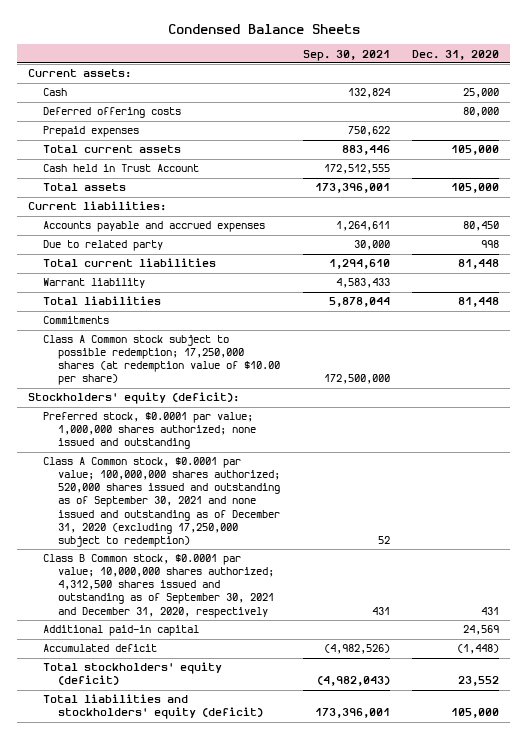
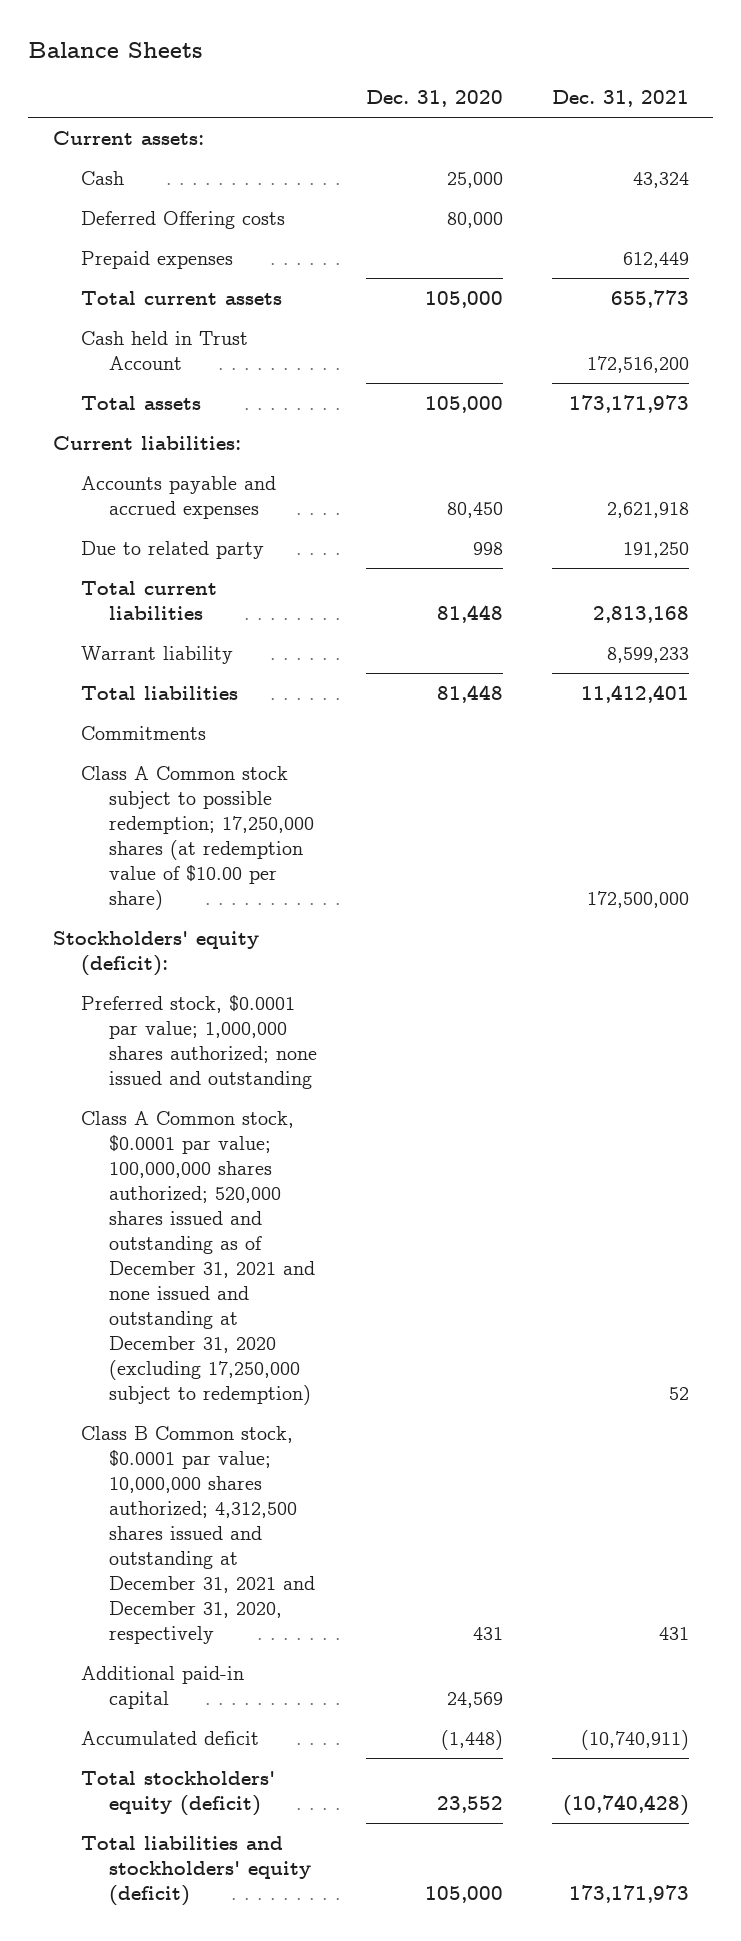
- Condensed Balance Sheets
+ Balance Sheets
- | Sep. 30, 2021 | Dec. 31, 2020
+ | Dec. 31, 2020 | Dec. 31, 2021
- Deferred offering costs | | 80,000
+ Deferred Offering costs | 80,000 |
- Class A Common stock, $0.0001 par value; 100,000,000 shares authorized; 520,000 shares issued and outstanding as of September 30, 2021 and none issued and outstanding as of December 31, 2020 (excluding 17,250,000 subject to redemption) | 52 |
- Class B Common stock, $0.0001 par value; 10,000,000 shares authorized; 4,312,500 shares issued and outstanding as of September 30, 2021 and December 31, 2020, respectively | 431 | 431
+ Class A Common stock, $0.0001 par value; 100,000,000 shares authorized; 520,000 shares issued and outstanding as of December 31, 2021 and none issued and outstanding at December 31, 2020 (excluding 17,250,000 subject to redemption) | | 52
+ Class B Common stock, $0.0001 par value; 10,000,000 shares authorized; 4,312,500 shares issued and outstanding at December 31, 2021 and December 31, 2020, respectively | 431 | 431

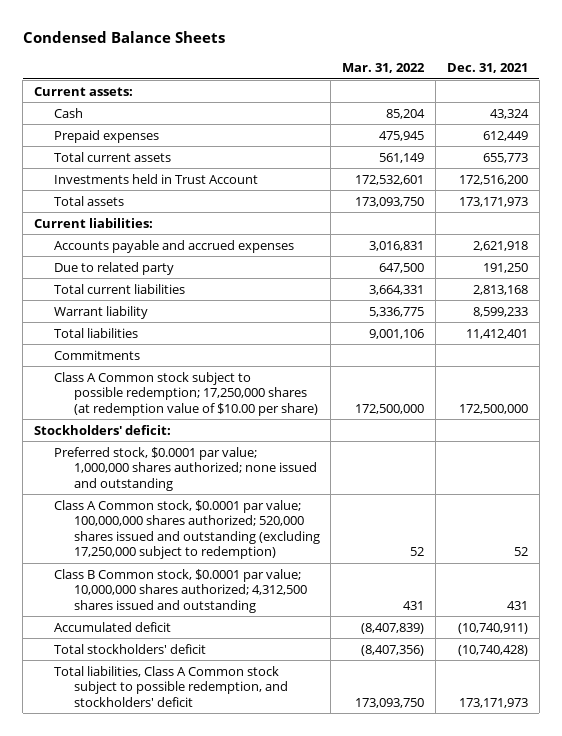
- Balance Sheets
+ Condensed Balance Sheets
- | Dec. 31, 2020 | Dec. 31, 2021
+ | Mar. 31, 2022 | Dec. 31, 2021
- Deferred Offering costs | 80,000 |
- Cash held in Trust Account | | 172,516,200
+ Investments held in Trust Account | 172,532,601 | 172,516,200
- Stockholders' equity (deficit):
+ Stockholders' deficit:
- Class A Common stock, $0.0001 par value; 100,000,000 shares authorized; 520,000 shares issued and outstanding as of December 31, 2021 and none issued and outstanding at December 31, 2020 (excluding 17,250,000 subject to redemption) | | 52
- Class B Common stock, $0.0001 par value; 10,000,000 shares authorized; 4,312,500 shares issued and outstanding at December 31, 2021 and December 31, 2020, respectively | 431 | 431
- Additional paid-in capital | 24,569 |
+ Class A Common stock, $0.0001 par value; 100,000,000 shares authorized; 520,000 shares issued and outstanding (excluding 17,250,000 subject to redemption) | 52 | 52
+ Class B Common stock, $0.0001 par value; 10,000,000 shares authorized; 4,312,500 shares issued and outstanding | 431 | 431
- Total stockholders' equity (deficit) | 23,552 | (10,740,428)
- Total liabilities and stockholders' equity (deficit) | 105,000 | 173,171,973
+ Total stockholders' deficit | (8,407,356) | (10,740,428)
+ Total liabilities, Class A Common stock subject to possible redemption, and stockholders' deficit | 173,093,750 | 173,171,973

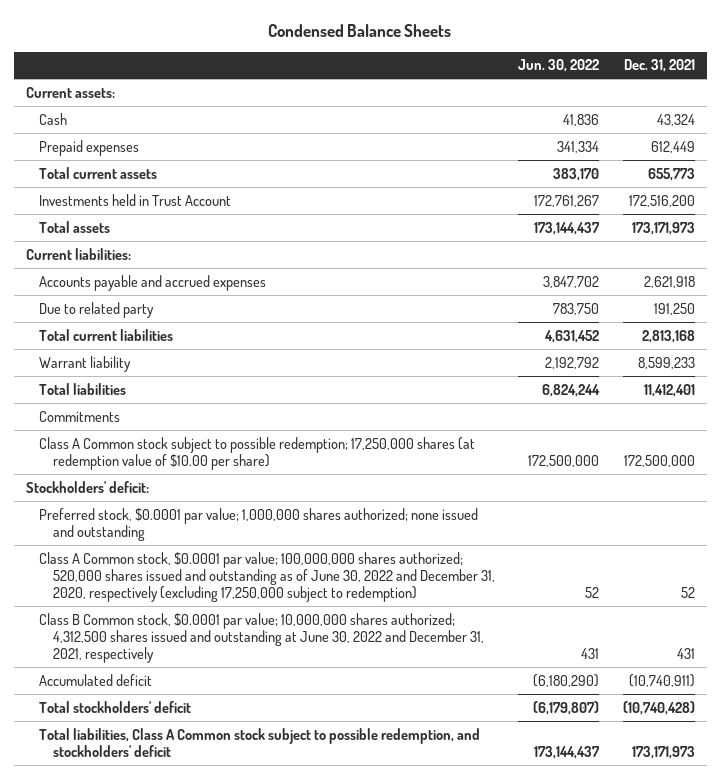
- | Mar. 31, 2022 | Dec. 31, 2021
+ | Jun. 30, 2022 | Dec. 31, 2021
- Class A Common stock, $0.0001 par value; 100,000,000 shares authorized; 520,000 shares issued and outstanding (excluding 17,250,000 subject to redemption) | 52 | 52
- Class B Common stock, $0.0001 par value; 10,000,000 shares authorized; 4,312,500 shares issued and outstanding | 431 | 431
+ Class A Common stock, $0.0001 par value; 100,000,000 shares authorized; 520,000 shares issued and outstanding as of June 30, 2022 and December 31, 2020, respectively (excluding 17,250,000 subject to redemption) | 52 | 52
+ Class B Common stock, $0.0001 par value; 10,000,000 shares authorized; 4,312,500 shares issued and outstanding at June 30, 2022 and December 31, 2021, respectively | 431 | 431

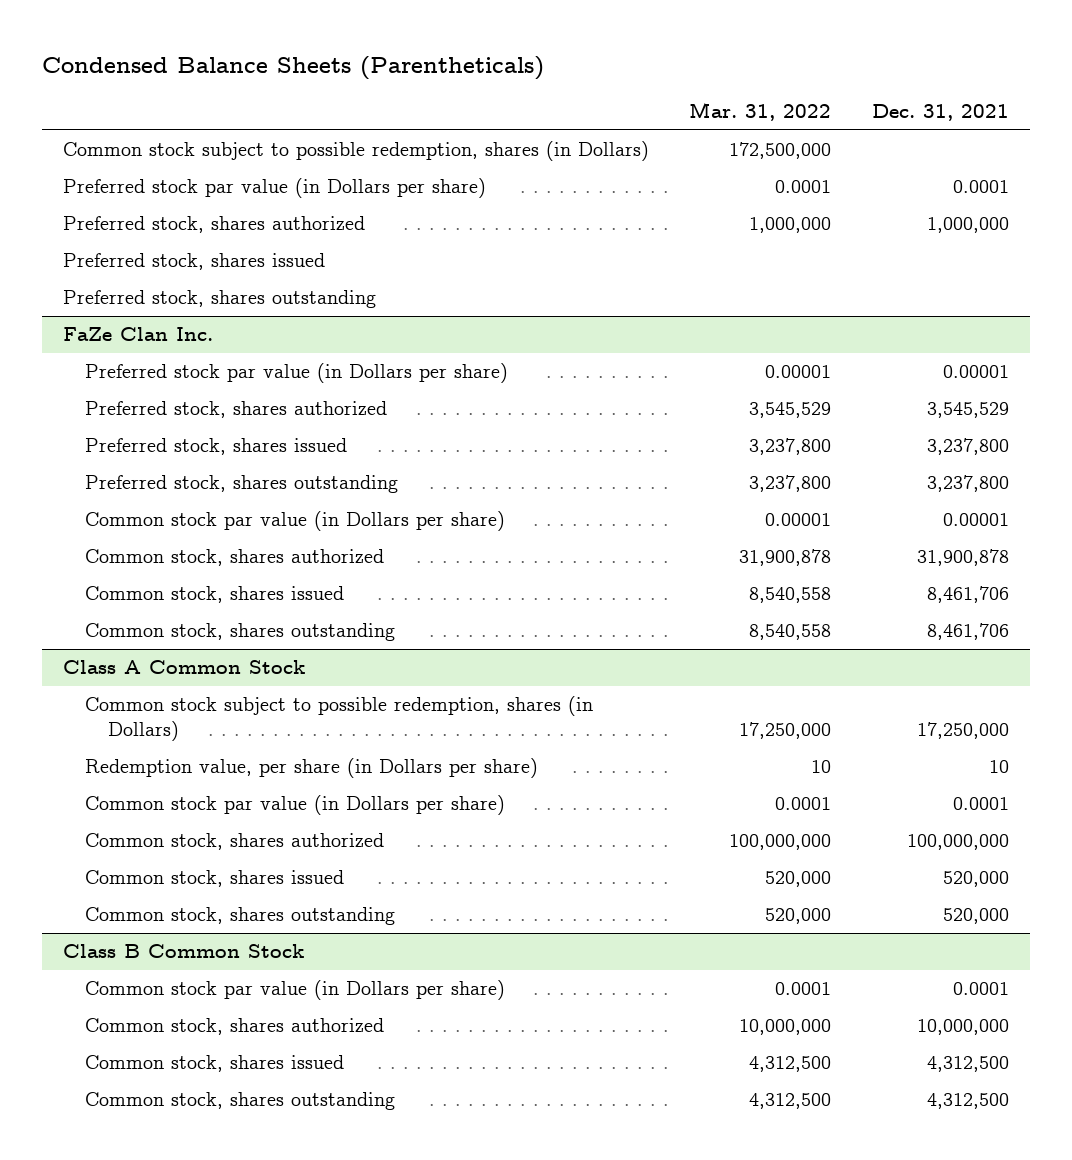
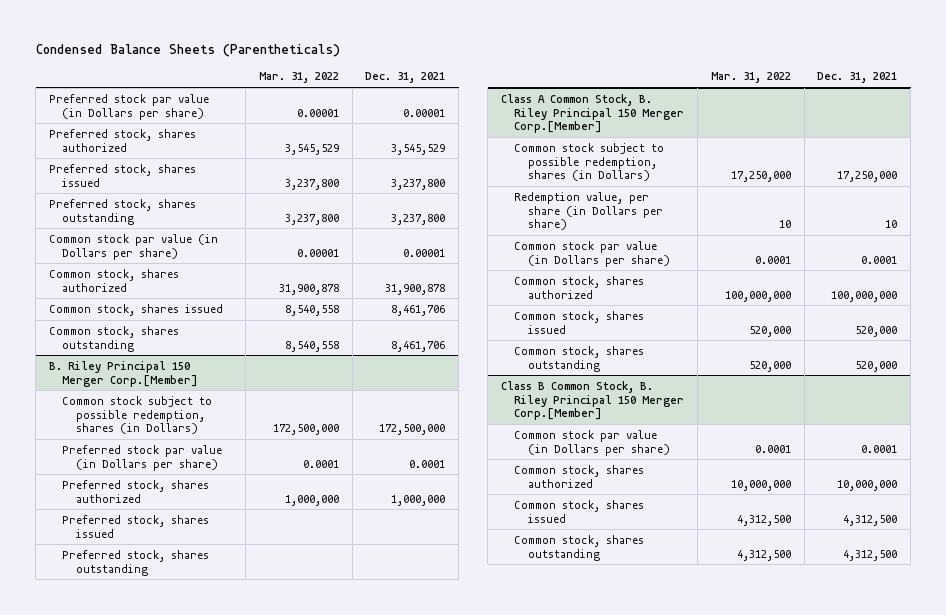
- Common stock subject to possible redemption, shares (in Dollars) | 172,500,000 |
- Preferred stock par value (in Dollars per share) | 0.0001 | 0.0001
- Preferred stock, shares authorized | 1,000,000 | 1,000,000
- Preferred stock, shares issued
- Preferred stock, shares outstanding
- FaZe Clan Inc.
- Class A Common Stock
+ B. Riley Principal 150 Merger Corp.[Member]
+ Common stock subject to possible redemption, shares (in Dollars) | 172,500,000 | 172,500,000
+ Preferred stock par value (in Dollars per share) | 0.0001 | 0.0001
+ Preferred stock, shares authorized | 1,000,000 | 1,000,000
+ Preferred stock, shares issued
+ Preferred stock, shares outstanding
+ Class A Common Stock, B. Riley Principal 150 Merger Corp.[Member]
- Class B Common Stock
+ Class B Common Stock, B. Riley Principal 150 Merger Corp.[Member]

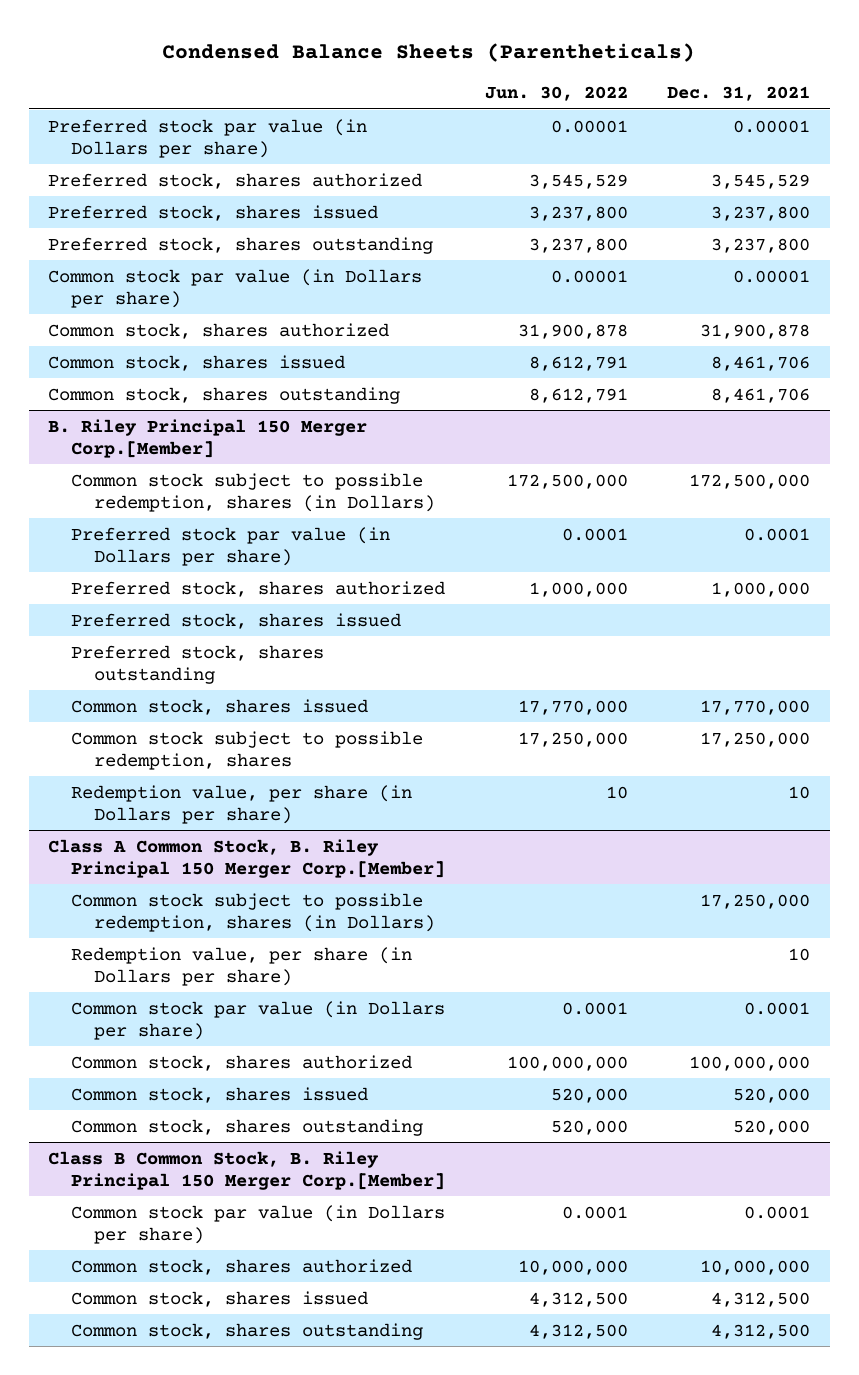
- | Mar. 31, 2022 | Dec. 31, 2021
+ | Jun. 30, 2022 | Dec. 31, 2021
@ B. Riley Principal 150 Merger Corp.[Member]
+ Common stock, shares issued | 17,770,000 | 17,770,000
+ Common stock subject to possible redemption, shares | 17,250,000 | 17,250,000
+ Redemption value, per share (in Dollars per share) | 10 | 10

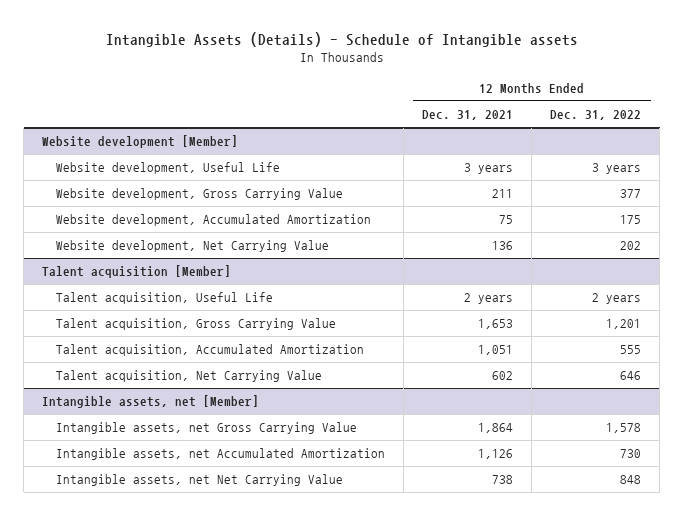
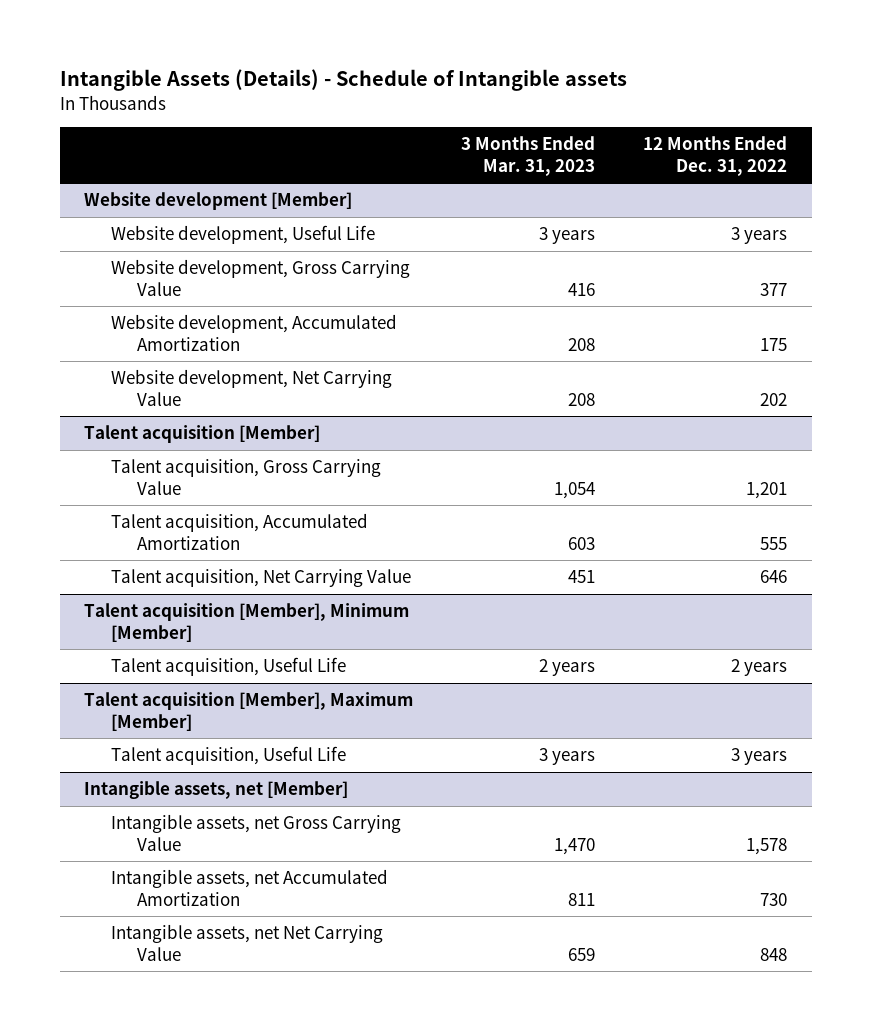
- | 12 Months Ended Dec. 31, 2021 | 12 Months Ended Dec. 31, 2022
+ | 3 Months Ended Mar. 31, 2023 | 12 Months Ended Dec. 31, 2022
@ Talent acquisition [Member]
- Talent acquisition, Useful Life | 2 years | 2 years
+ Talent acquisition [Member], Minimum [Member]
+ Talent acquisition, Useful Life | 2 years | 2 years
+ Talent acquisition [Member], Maximum [Member]
+ Talent acquisition, Useful Life | 3 years | 3 years

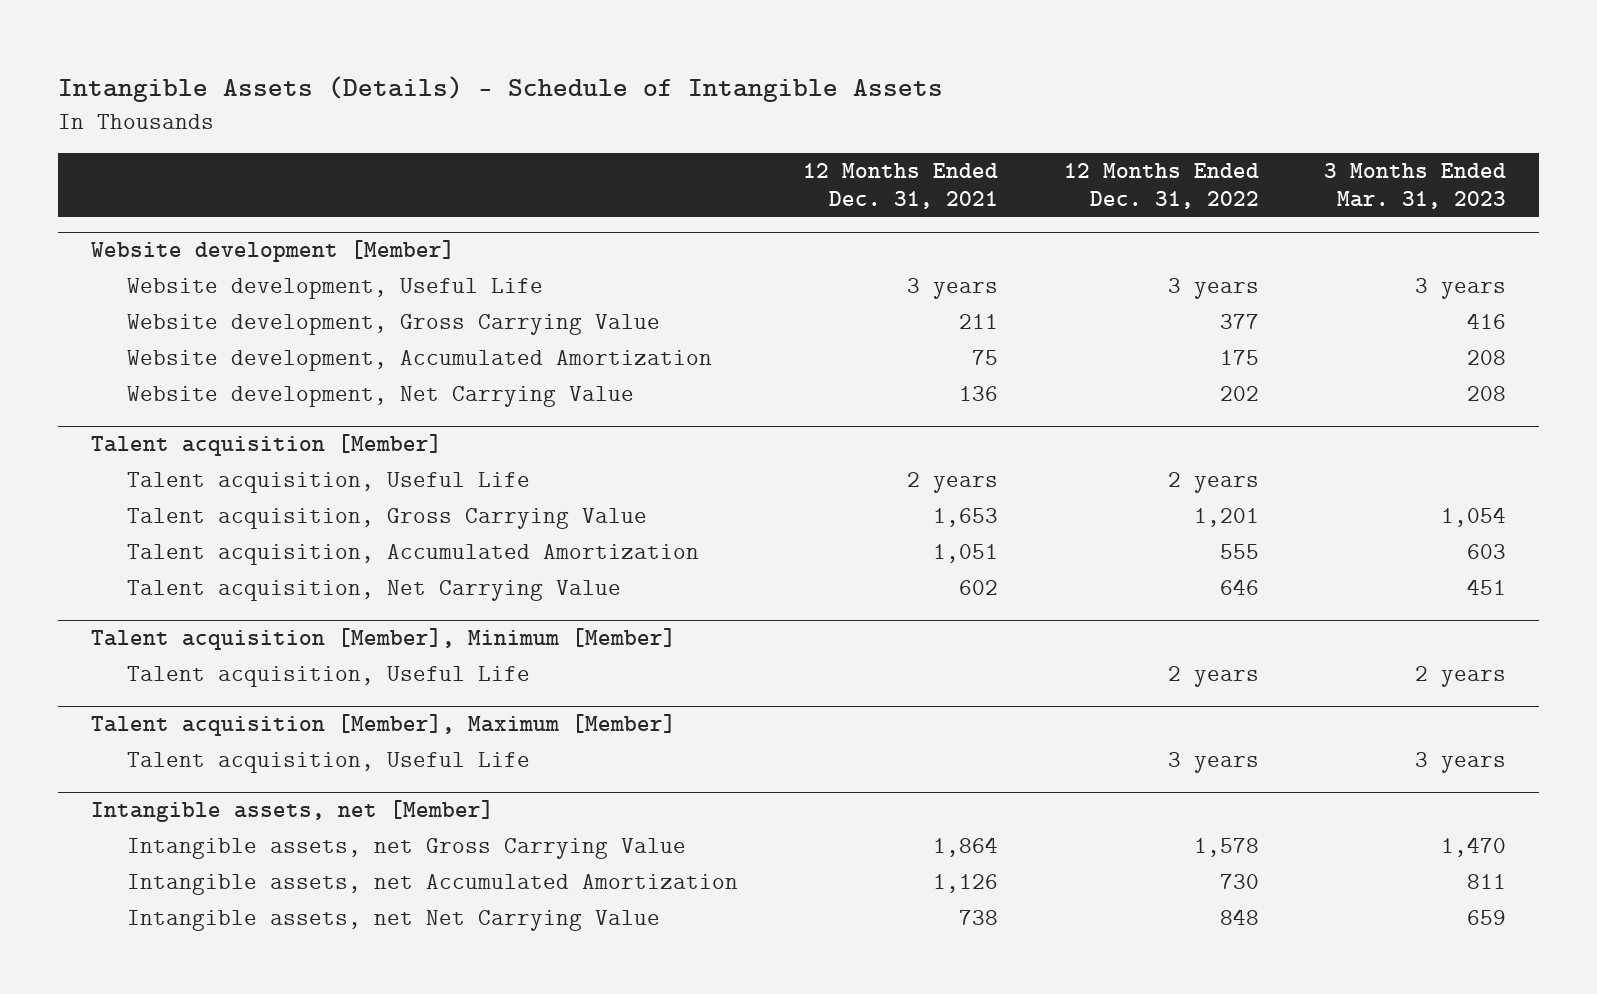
- Intangible Assets (Details) - Schedule of Intangible assets
+ Intangible Assets (Details) - Schedule of Intangible Assets
- | 3 Months Ended Mar. 31, 2023 | 12 Months Ended Dec. 31, 2022
+ | 12 Months Ended Dec. 31, 2021 | 12 Months Ended Dec. 31, 2022 | 3 Months Ended Mar. 31, 2023
@ Talent acquisition [Member]
+ Talent acquisition, Useful Life | 2 years | 2 years |

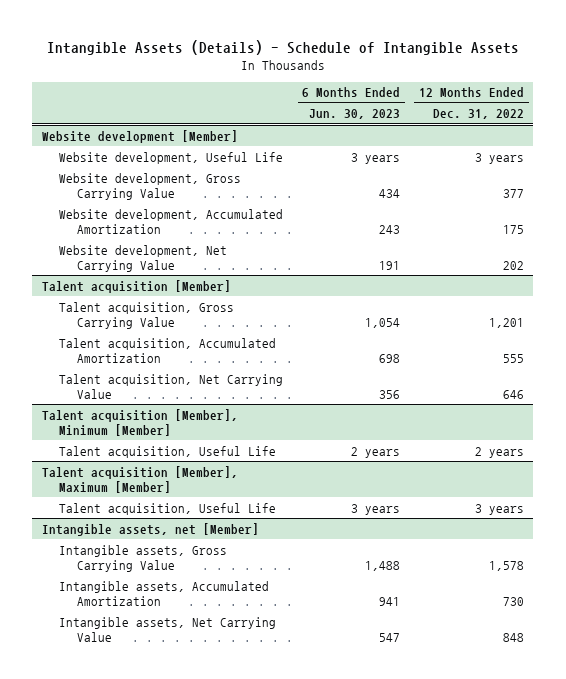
- | 12 Months Ended Dec. 31, 2021 | 12 Months Ended Dec. 31, 2022 | 3 Months Ended Mar. 31, 2023
+ | 6 Months Ended Jun. 30, 2023 | 12 Months Ended Dec. 31, 2022
@ Talent acquisition [Member]
- Talent acquisition, Useful Life | 2 years | 2 years |
@ Intangible assets, net [Member]
- Intangible assets, net Gross Carrying Value | 1,864 | 1,578 | 1,470
- Intangible assets, net Accumulated Amortization | 1,126 | 730 | 811
- Intangible assets, net Net Carrying Value | 738 | 848 | 659
+ Intangible assets, Gross Carrying Value | 1,488 | 1,578
+ Intangible assets, Accumulated Amortization | 941 | 730
+ Intangible assets, Net Carrying Value | 547 | 848

